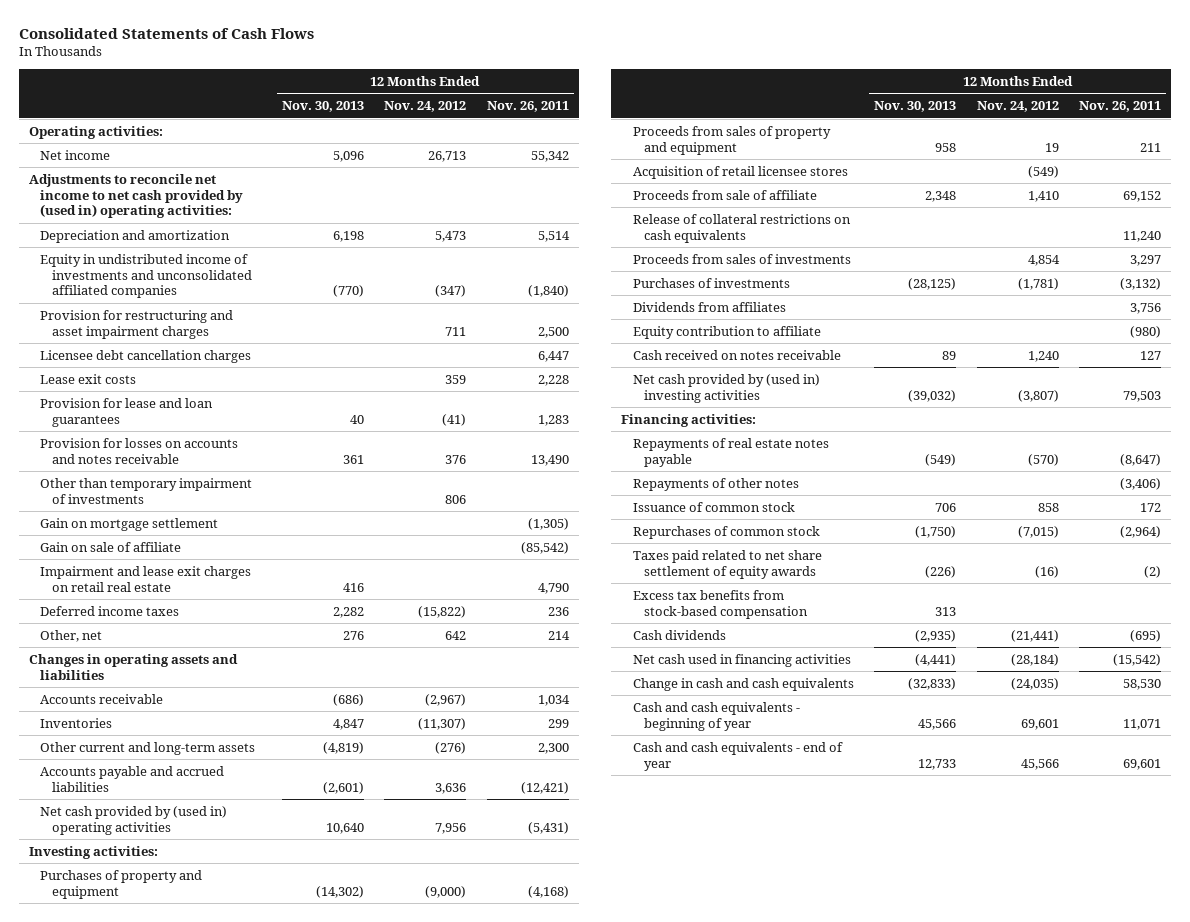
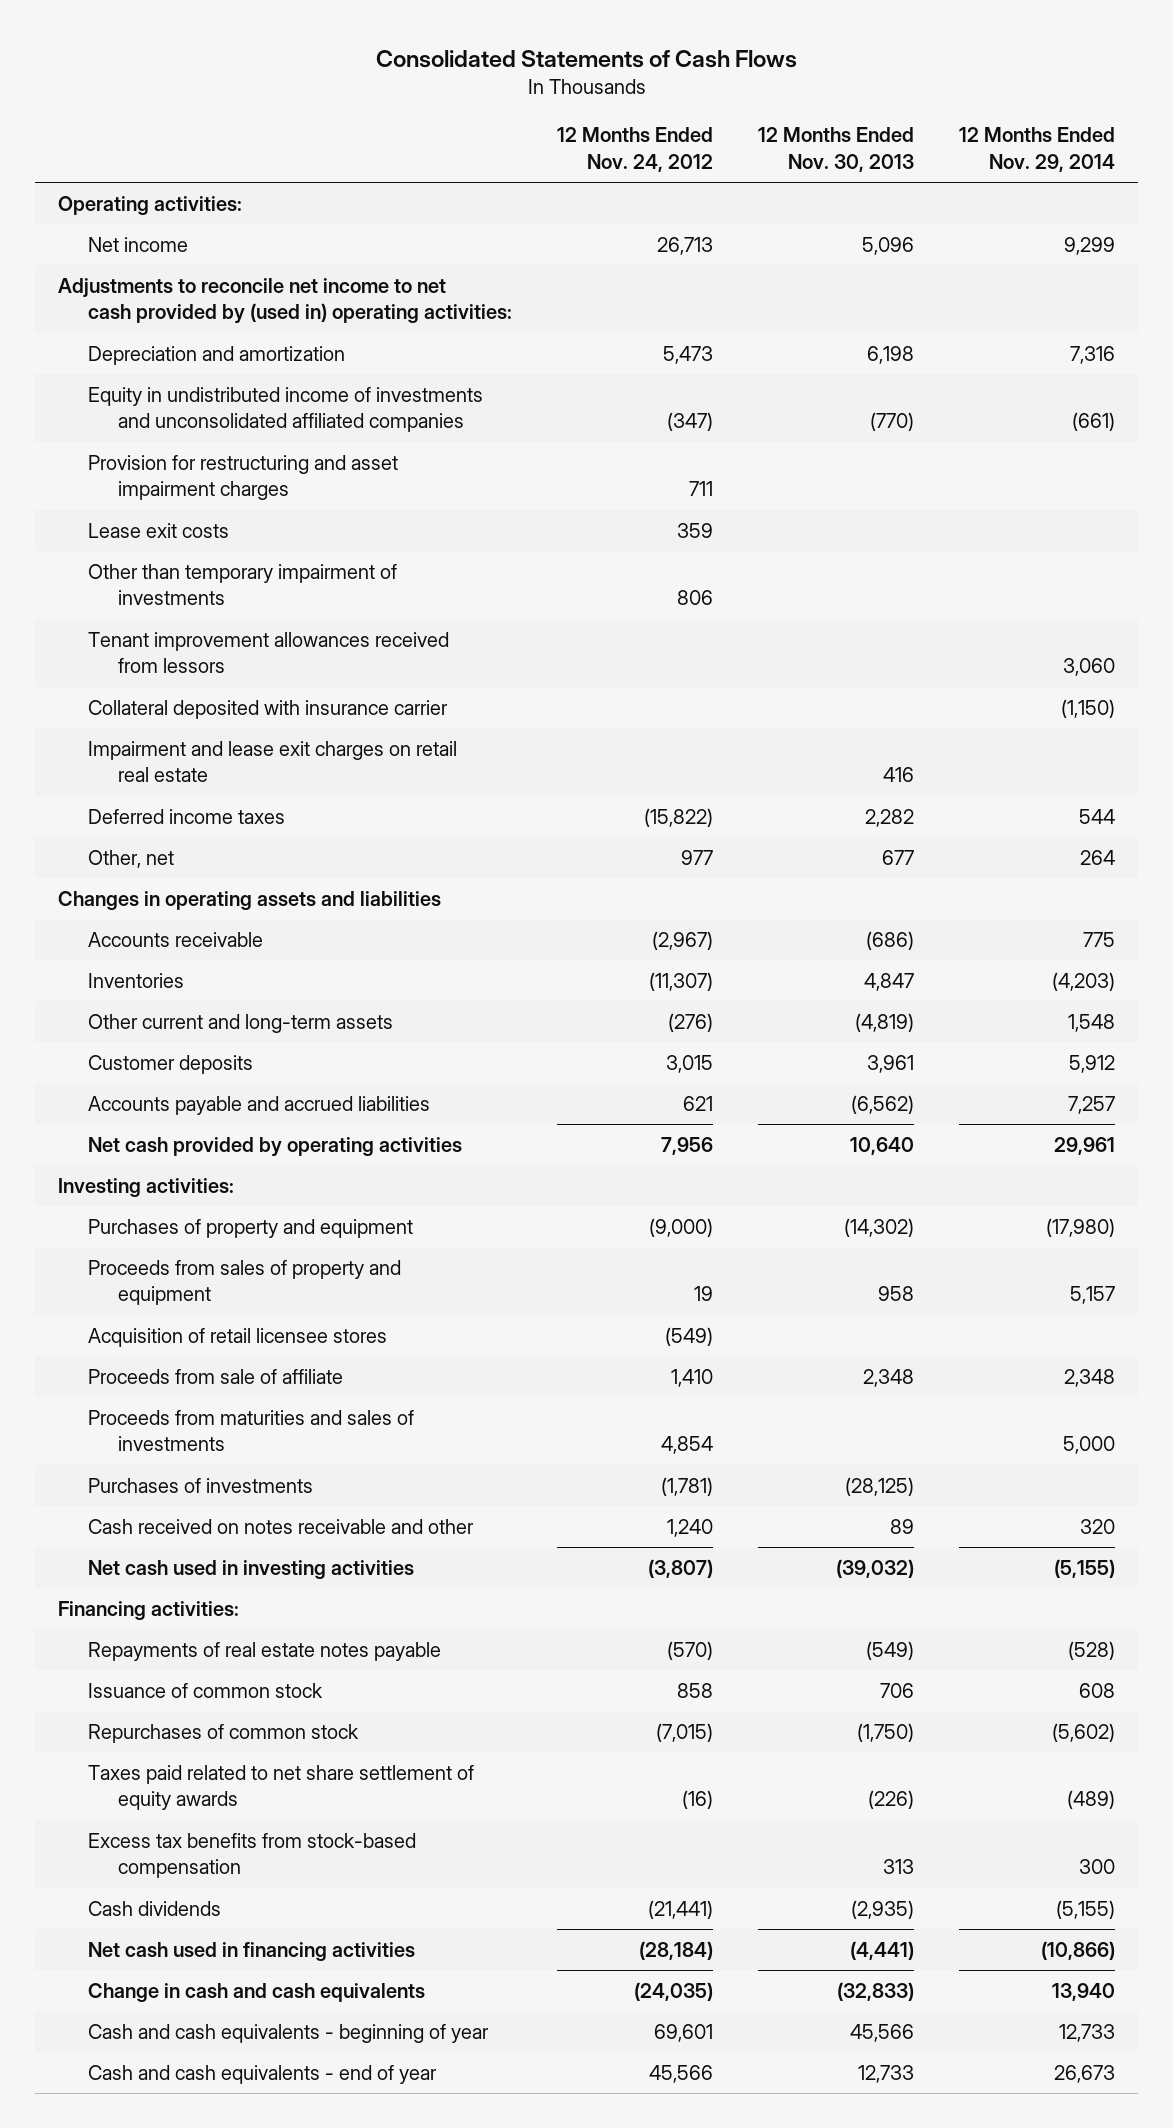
- | 12 Months Ended Nov. 30, 2013 | 12 Months Ended Nov. 24, 2012 | 12 Months Ended Nov. 26, 2011
+ | 12 Months Ended Nov. 24, 2012 | 12 Months Ended Nov. 30, 2013 | 12 Months Ended Nov. 29, 2014
- Licensee debt cancellation charges | | | 6,447
- Provision for lease and loan guarantees | 40 | (41) | 1,283
- Provision for losses on accounts and notes receivable | 361 | 376 | 13,490
- Gain on mortgage settlement | | | (1,305)
- Gain on sale of affiliate | | | (85,542)
+ Tenant improvement allowances received from lessors | | | 3,060
+ Collateral deposited with insurance carrier | | | (1,150)
- Other, net | 276 | 642 | 214
+ Other, net | 977 | 677 | 264
- Accounts payable and accrued liabilities | (2,601) | 3,636 | (12,421)
- Net cash provided by (used in) operating activities | 10,640 | 7,956 | (5,431)
+ Customer deposits | 3,015 | 3,961 | 5,912
+ Accounts payable and accrued liabilities | 621 | (6,562) | 7,257
+ Net cash provided by operating activities | 7,956 | 10,640 | 29,961
- Release of collateral restrictions on cash equivalents | | | 11,240
- Proceeds from sales of investments | | 4,854 | 3,297
+ Proceeds from maturities and sales of investments | 4,854 | | 5,000
- Dividends from affiliates | | | 3,756
- Equity contribution to affiliate | | | (980)
- Cash received on notes receivable | 89 | 1,240 | 127
- Net cash provided by (used in) investing activities | (39,032) | (3,807) | 79,503
+ Cash received on notes receivable and other | 1,240 | 89 | 320
+ Net cash used in investing activities | (3,807) | (39,032) | (5,155)
- Repayments of other notes | | | (3,406)

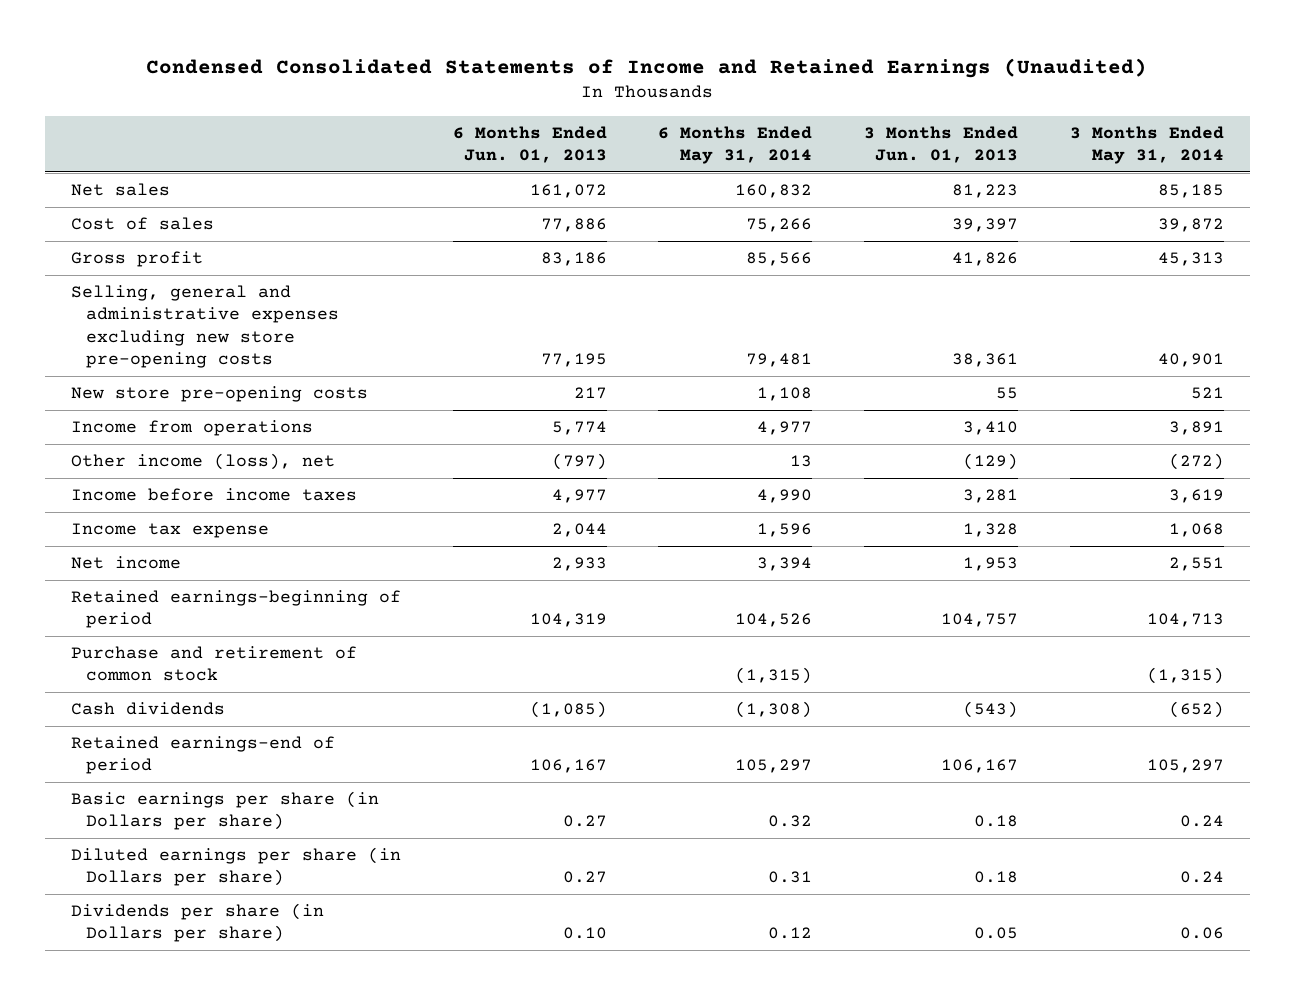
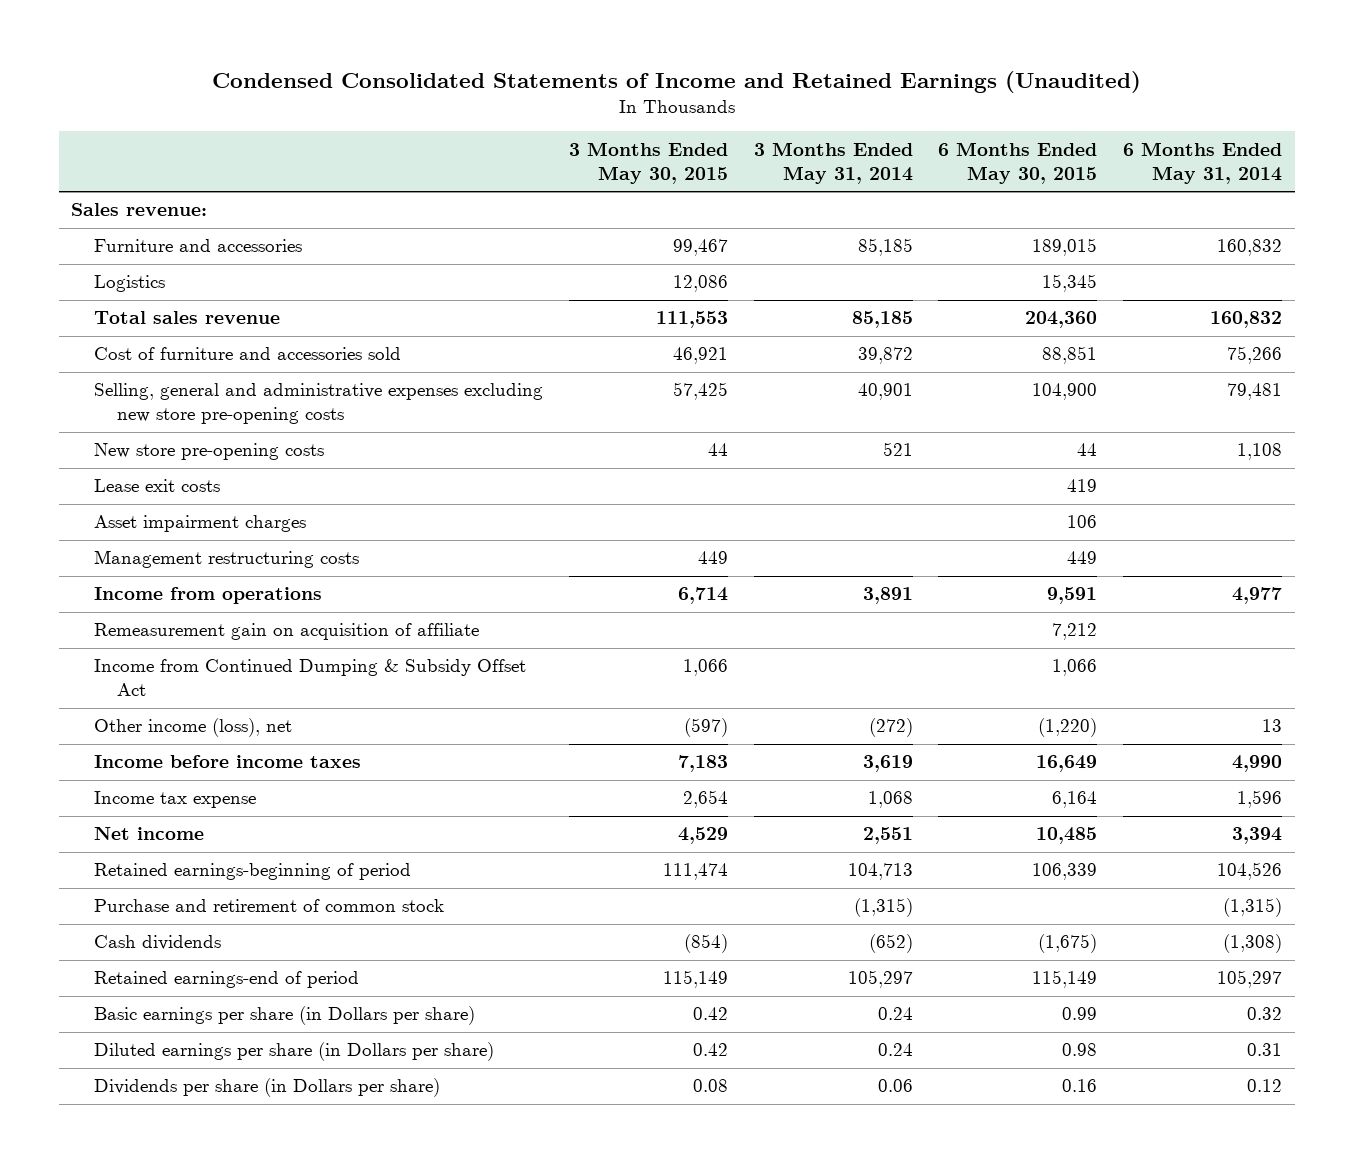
- | 6 Months Ended Jun. 01, 2013 | 6 Months Ended May 31, 2014 | 3 Months Ended Jun. 01, 2013 | 3 Months Ended May 31, 2014
+ | 3 Months Ended May 30, 2015 | 3 Months Ended May 31, 2014 | 6 Months Ended May 30, 2015 | 6 Months Ended May 31, 2014
- Net sales | 161,072 | 160,832 | 81,223 | 85,185
- Cost of sales | 77,886 | 75,266 | 39,397 | 39,872
- Gross profit | 83,186 | 85,566 | 41,826 | 45,313
+ Sales revenue:
+ Furniture and accessories | 99,467 | 85,185 | 189,015 | 160,832
+ Logistics | 12,086 | | 15,345 |
+ Total sales revenue | 111,553 | 85,185 | 204,360 | 160,832
+ Cost of furniture and accessories sold | 46,921 | 39,872 | 88,851 | 75,266
+ Lease exit costs | | | 419 |
+ Asset impairment charges | | | 106 |
+ Management restructuring costs | 449 | | 449 |
+ Remeasurement gain on acquisition of affiliate | | | 7,212 |
+ Income from Continued Dumping & Subsidy Offset Act | 1,066 | | 1,066 |

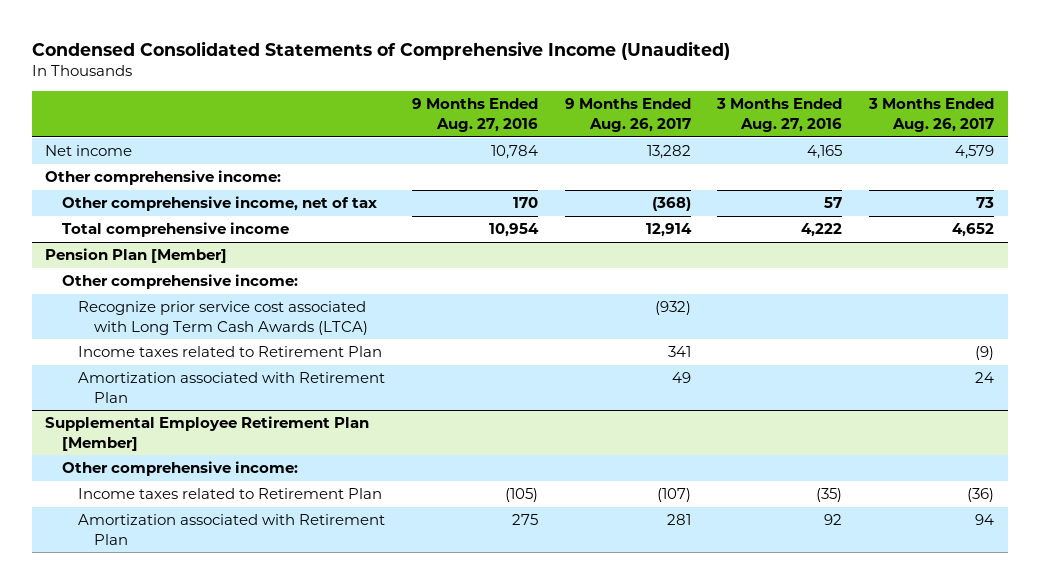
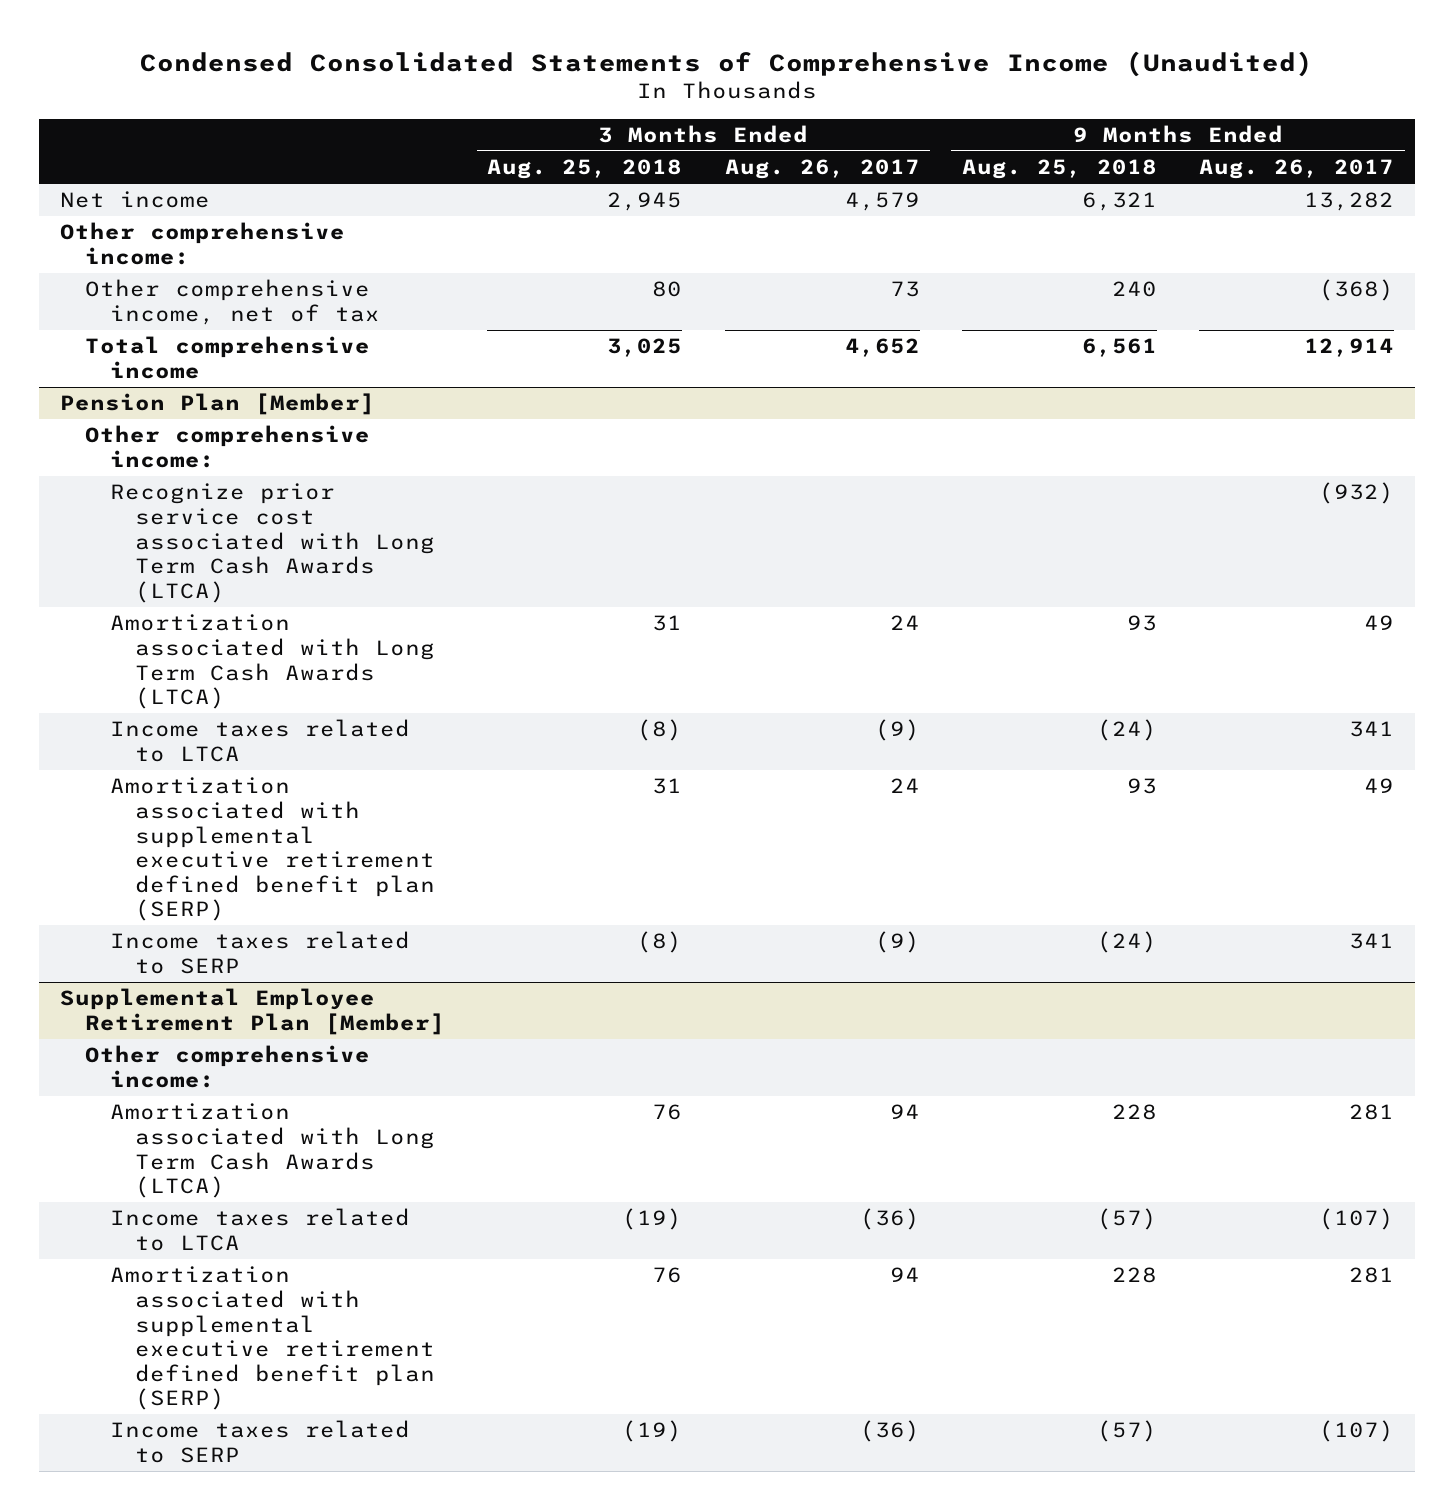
- | 9 Months Ended Aug. 27, 2016 | 9 Months Ended Aug. 26, 2017 | 3 Months Ended Aug. 27, 2016 | 3 Months Ended Aug. 26, 2017
+ | 3 Months Ended Aug. 25, 2018 | 3 Months Ended Aug. 26, 2017 | 9 Months Ended Aug. 25, 2018 | 9 Months Ended Aug. 26, 2017
@ Pension Plan [Member]
- Income taxes related to Retirement Plan | | 341 | | (9)
- Amortization associated with Retirement Plan | | 49 | | 24
+ Amortization associated with Long Term Cash Awards (LTCA) | 31 | 24 | 93 | 49
+ Income taxes related to LTCA | (8) | (9) | (24) | 341
+ Amortization associated with supplemental executive retirement defined benefit plan (SERP) | 31 | 24 | 93 | 49
+ Income taxes related to SERP | (8) | (9) | (24) | 341
@ Supplemental Employee Retirement Plan [Member]
- Income taxes related to Retirement Plan | (105) | (107) | (35) | (36)
- Amortization associated with Retirement Plan | 275 | 281 | 92 | 94
+ Amortization associated with Long Term Cash Awards (LTCA) | 76 | 94 | 228 | 281
+ Income taxes related to LTCA | (19) | (36) | (57) | (107)
+ Amortization associated with supplemental executive retirement defined benefit plan (SERP) | 76 | 94 | 228 | 281
+ Income taxes related to SERP | (19) | (36) | (57) | (107)

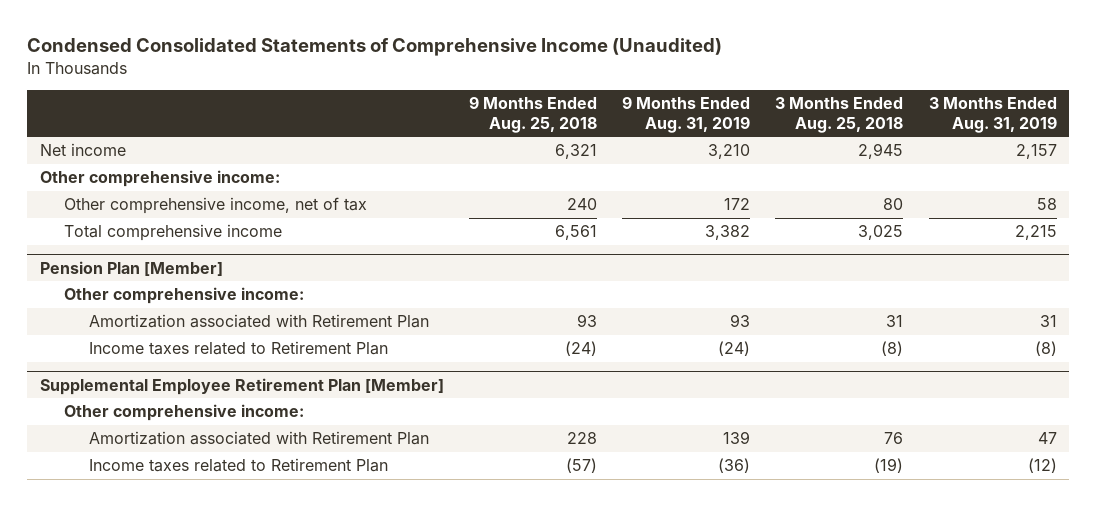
- | 3 Months Ended Aug. 25, 2018 | 3 Months Ended Aug. 26, 2017 | 9 Months Ended Aug. 25, 2018 | 9 Months Ended Aug. 26, 2017
+ | 9 Months Ended Aug. 25, 2018 | 9 Months Ended Aug. 31, 2019 | 3 Months Ended Aug. 25, 2018 | 3 Months Ended Aug. 31, 2019
@ Pension Plan [Member]
- Recognize prior service cost associated with Long Term Cash Awards (LTCA) | | | | (932)
- Amortization associated with Long Term Cash Awards (LTCA) | 31 | 24 | 93 | 49
- Income taxes related to LTCA | (8) | (9) | (24) | 341
- Amortization associated with supplemental executive retirement defined benefit plan (SERP) | 31 | 24 | 93 | 49
- Income taxes related to SERP | (8) | (9) | (24) | 341
+ Amortization associated with Retirement Plan | 93 | 93 | 31 | 31
+ Income taxes related to Retirement Plan | (24) | (24) | (8) | (8)
@ Supplemental Employee Retirement Plan [Member]
- Amortization associated with Long Term Cash Awards (LTCA) | 76 | 94 | 228 | 281
- Income taxes related to LTCA | (19) | (36) | (57) | (107)
- Amortization associated with supplemental executive retirement defined benefit plan (SERP) | 76 | 94 | 228 | 281
- Income taxes related to SERP | (19) | (36) | (57) | (107)
+ Amortization associated with Retirement Plan | 228 | 139 | 76 | 47
+ Income taxes related to Retirement Plan | (57) | (36) | (19) | (12)

